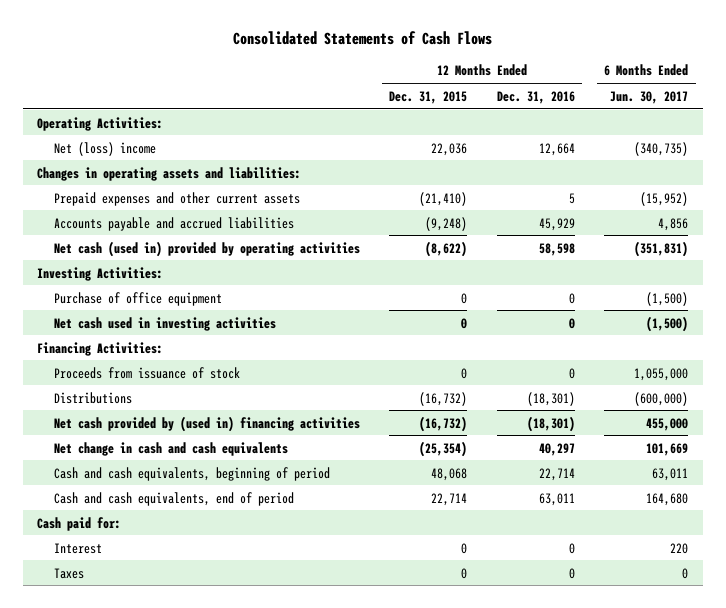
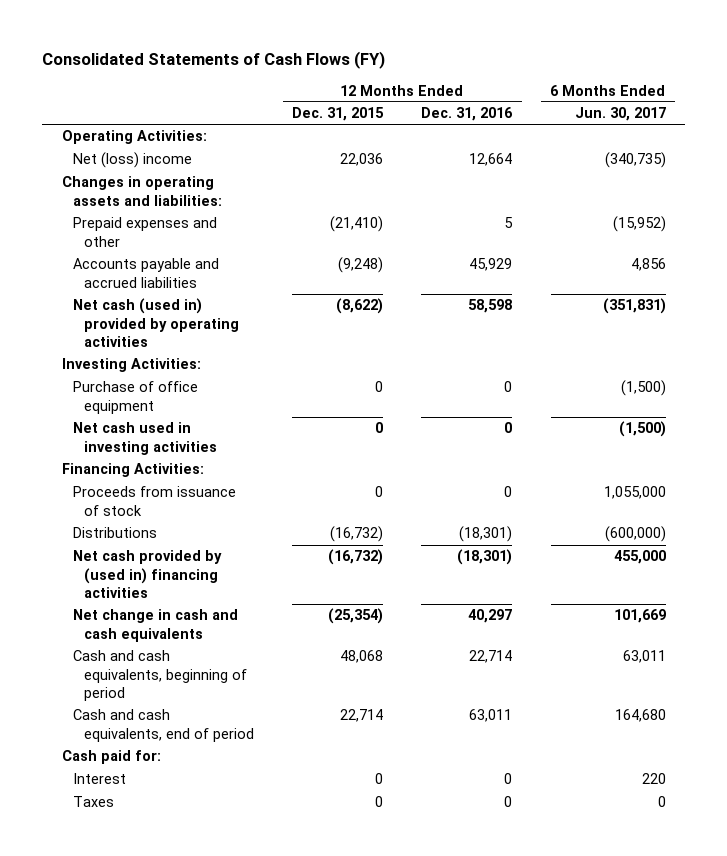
- Consolidated Statements of Cash Flows
+ Consolidated Statements of Cash Flows (FY)
- Prepaid expenses and other current assets | (21,410) | 5 | (15,952)
+ Prepaid expenses and other | (21,410) | 5 | (15,952)

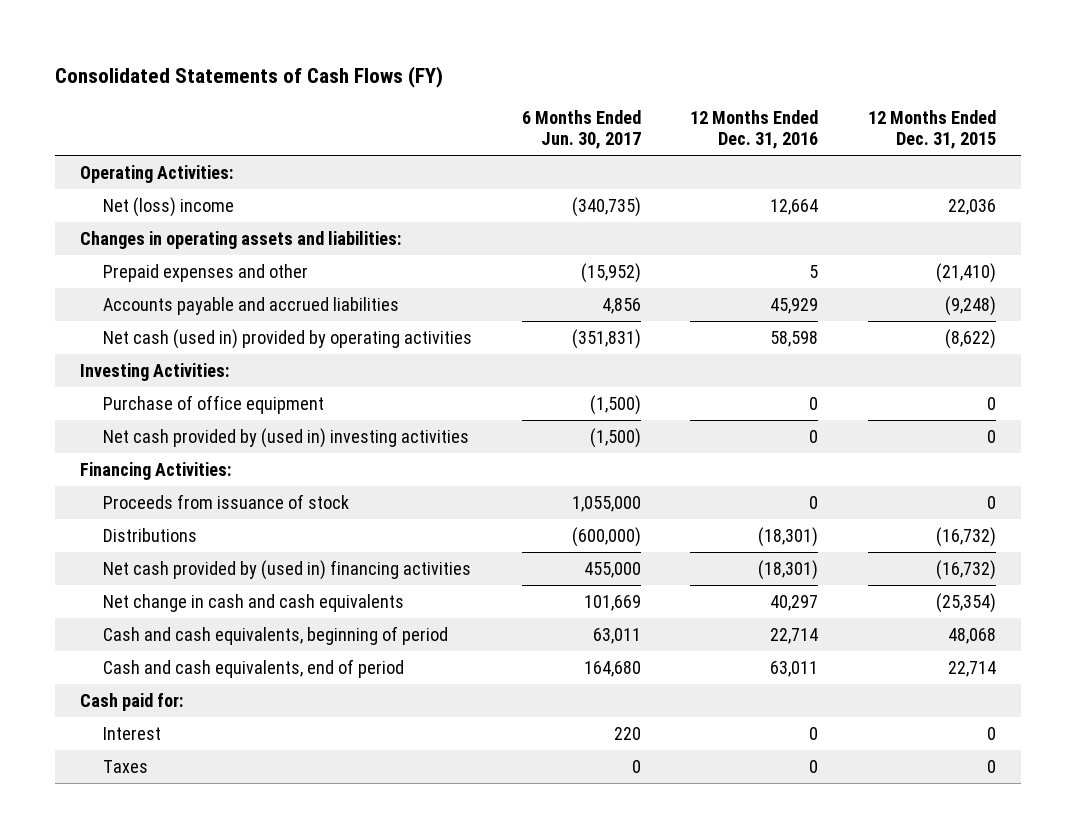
- | 12 Months Ended Dec. 31, 2015 | 12 Months Ended Dec. 31, 2016 | 6 Months Ended Jun. 30, 2017
+ | 6 Months Ended Jun. 30, 2017 | 12 Months Ended Dec. 31, 2016 | 12 Months Ended Dec. 31, 2015
- Net cash used in investing activities | 0 | 0 | (1,500)
+ Net cash provided by (used in) investing activities | (1,500) | 0 | 0

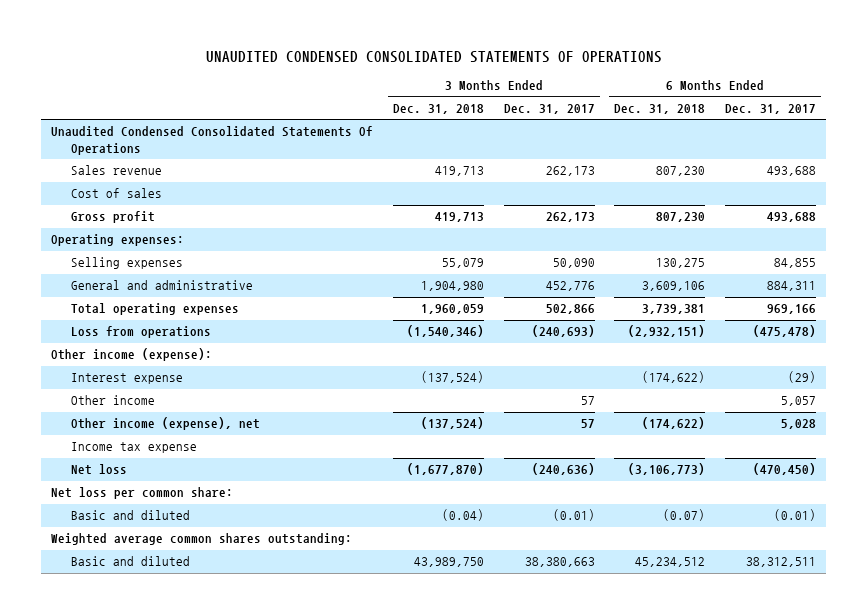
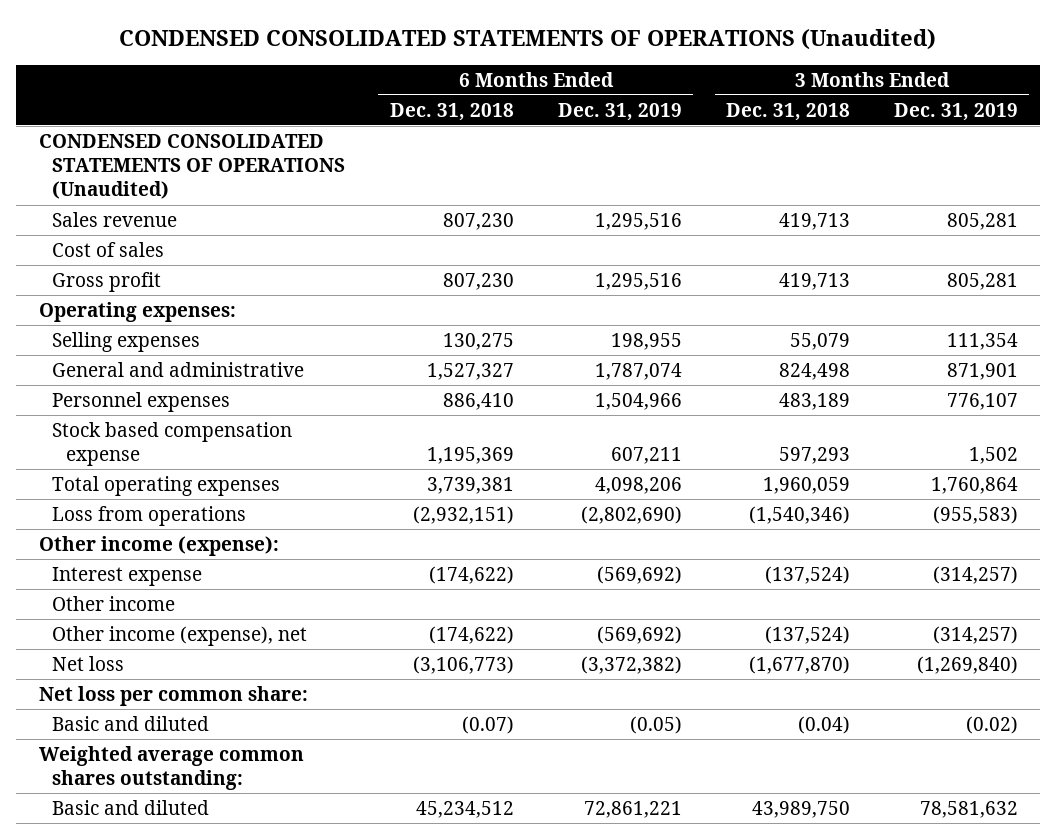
- UNAUDITED CONDENSED CONSOLIDATED STATEMENTS OF OPERATIONS
+ CONDENSED CONSOLIDATED STATEMENTS OF OPERATIONS (Unaudited)
- | 3 Months Ended Dec. 31, 2018 | 3 Months Ended Dec. 31, 2017 | 6 Months Ended Dec. 31, 2018 | 6 Months Ended Dec. 31, 2017
+ | 6 Months Ended Dec. 31, 2018 | 6 Months Ended Dec. 31, 2019 | 3 Months Ended Dec. 31, 2018 | 3 Months Ended Dec. 31, 2019
- Unaudited Condensed Consolidated Statements Of Operations
+ CONDENSED CONSOLIDATED STATEMENTS OF OPERATIONS (Unaudited)
- General and administrative | 1,904,980 | 452,776 | 3,609,106 | 884,311
+ General and administrative | 1,527,327 | 1,787,074 | 824,498 | 871,901
+ Personnel expenses | 886,410 | 1,504,966 | 483,189 | 776,107
+ Stock based compensation expense | 1,195,369 | 607,211 | 597,293 | 1,502
- Income tax expense

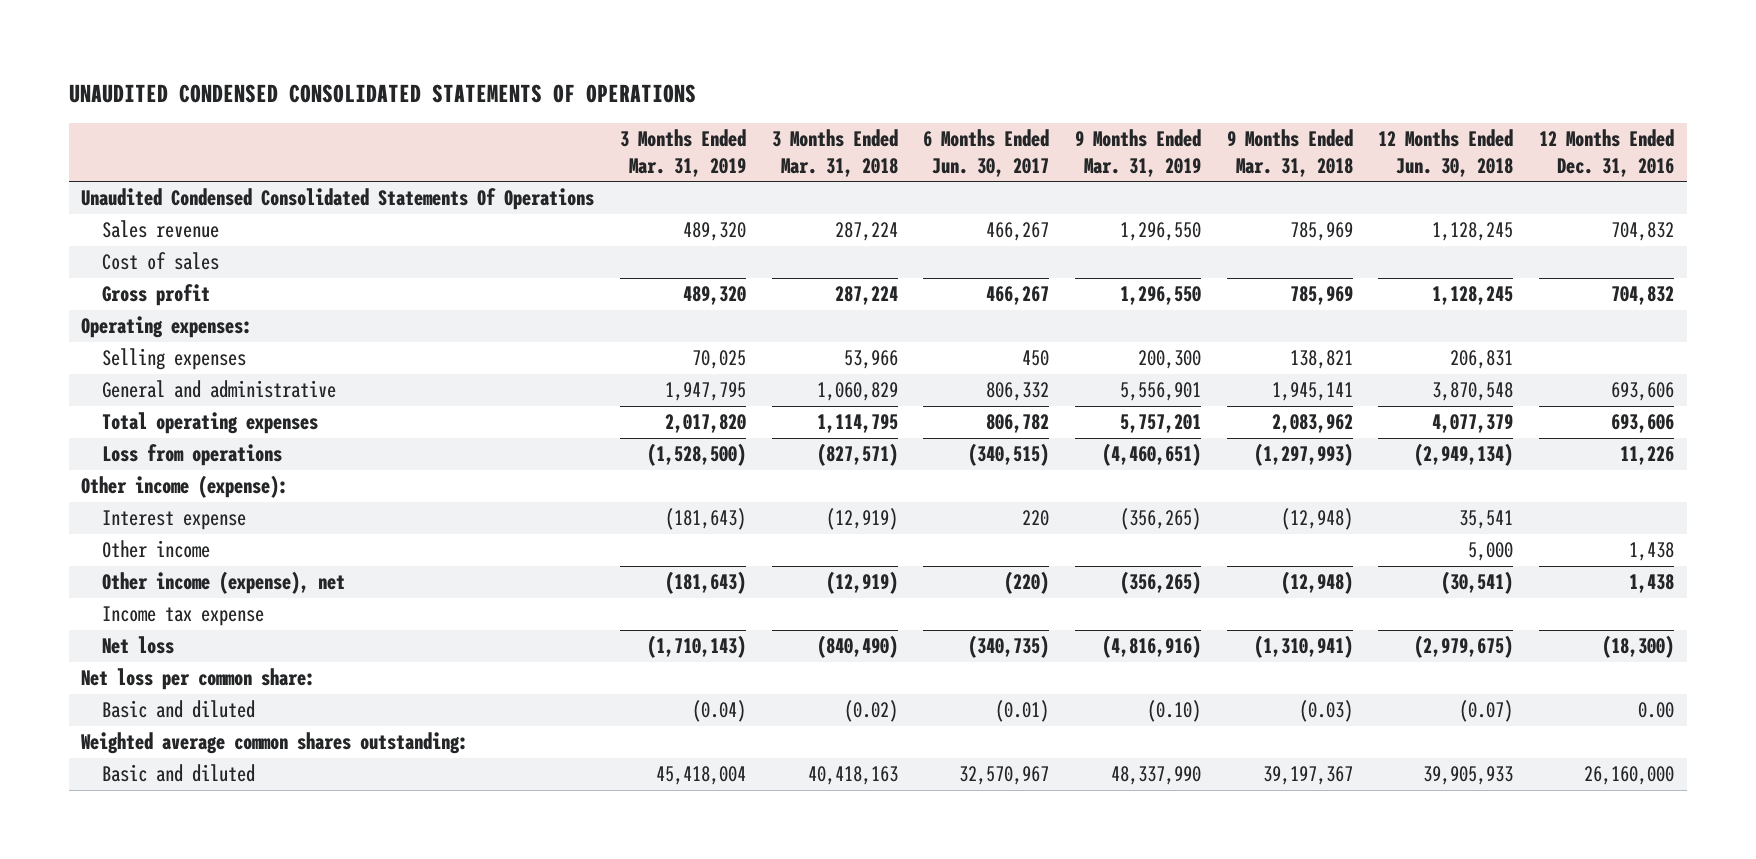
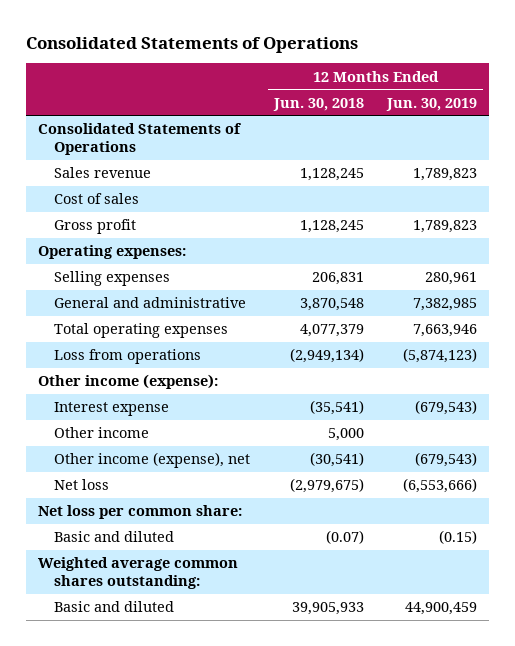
- UNAUDITED CONDENSED CONSOLIDATED STATEMENTS OF OPERATIONS
+ Consolidated Statements of Operations
- | 3 Months Ended Mar. 31, 2019 | 3 Months Ended Mar. 31, 2018 | 6 Months Ended Jun. 30, 2017 | 9 Months Ended Mar. 31, 2019 | 9 Months Ended Mar. 31, 2018 | 12 Months Ended Jun. 30, 2018 | 12 Months Ended Dec. 31, 2016
+ | 12 Months Ended Jun. 30, 2018 | 12 Months Ended Jun. 30, 2019
- Unaudited Condensed Consolidated Statements Of Operations
+ Consolidated Statements of Operations
- Interest expense | (181,643) | (12,919) | 220 | (356,265) | (12,948) | 35,541 |
+ Interest expense | (35,541) | (679,543)
- Income tax expense

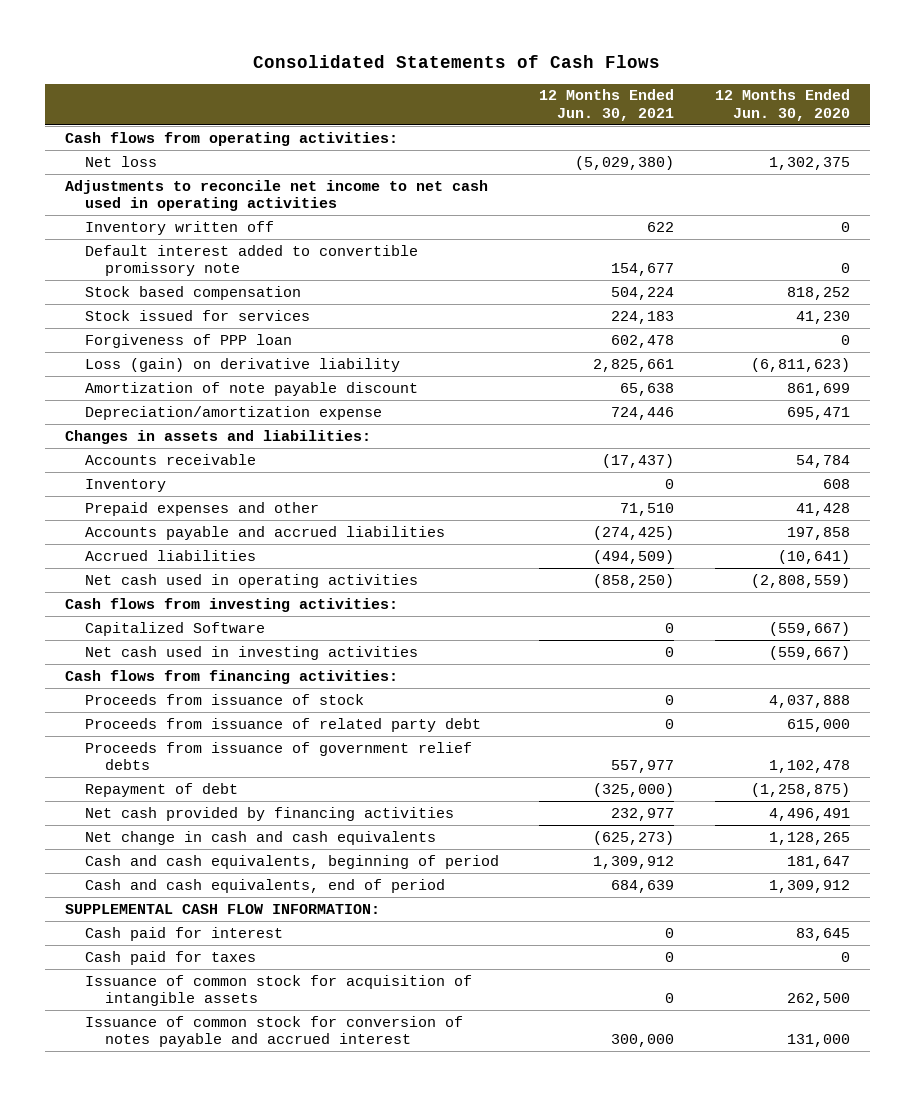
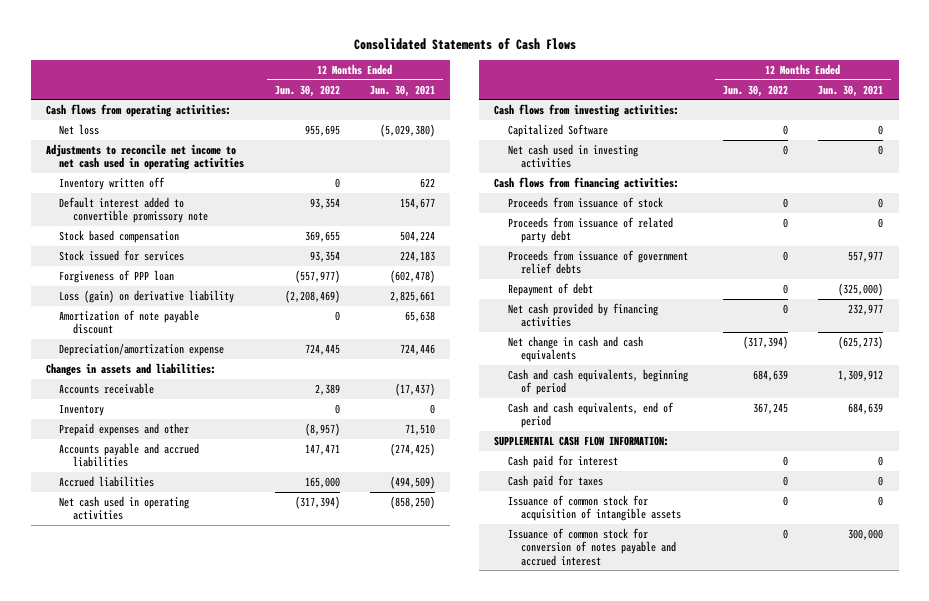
- | 12 Months Ended Jun. 30, 2021 | 12 Months Ended Jun. 30, 2020
+ | 12 Months Ended Jun. 30, 2022 | 12 Months Ended Jun. 30, 2021
- Forgiveness of PPP loan | 602,478 | 0
+ Forgiveness of PPP loan | (557,977) | (602,478)

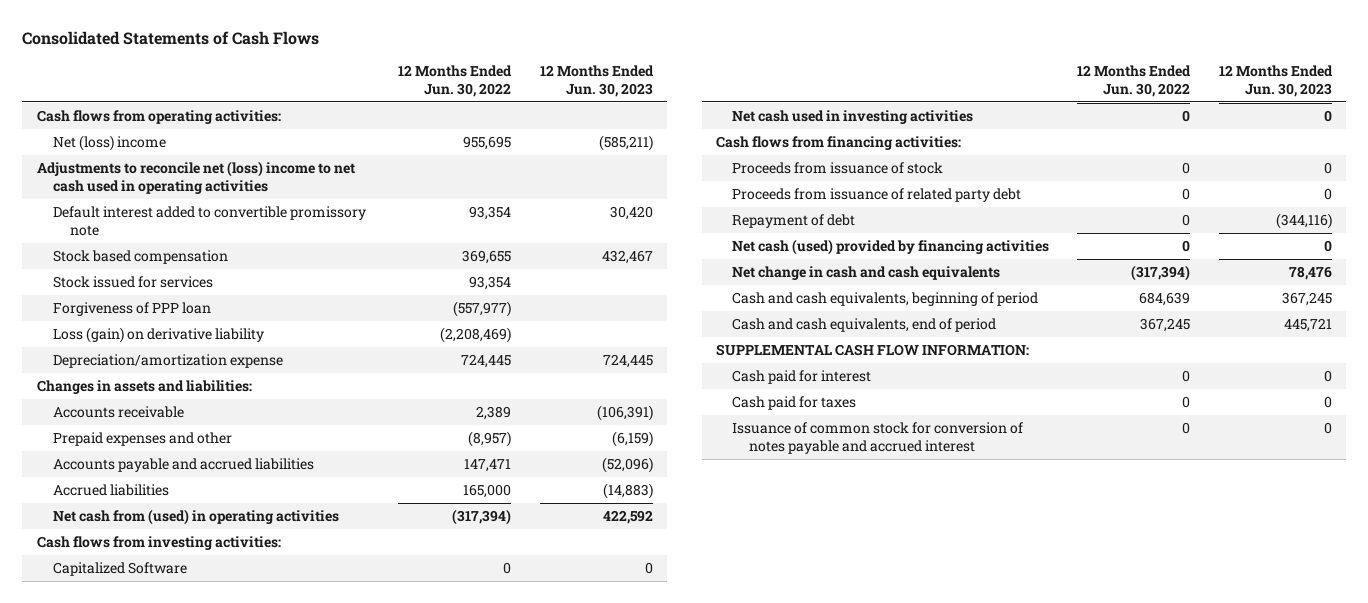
- | 12 Months Ended Jun. 30, 2022 | 12 Months Ended Jun. 30, 2021
+ | 12 Months Ended Jun. 30, 2022 | 12 Months Ended Jun. 30, 2023
- Net loss | 955,695 | (5,029,380)
- Adjustments to reconcile net income to net cash used in operating activities
- Inventory written off | 0 | 622
+ Net (loss) income | 955,695 | (585,211)
+ Adjustments to reconcile net (loss) income to net cash used in operating activities
- Amortization of note payable discount | 0 | 65,638
- Inventory | 0 | 0
- Net cash used in operating activities | (317,394) | (858,250)
+ Net cash from (used) in operating activities | (317,394) | 422,592
- Proceeds from issuance of government relief debts | 0 | 557,977
- Net cash provided by financing activities | 0 | 232,977
+ Net cash (used) provided by financing activities | 0 | 0
- Issuance of common stock for acquisition of intangible assets | 0 | 0

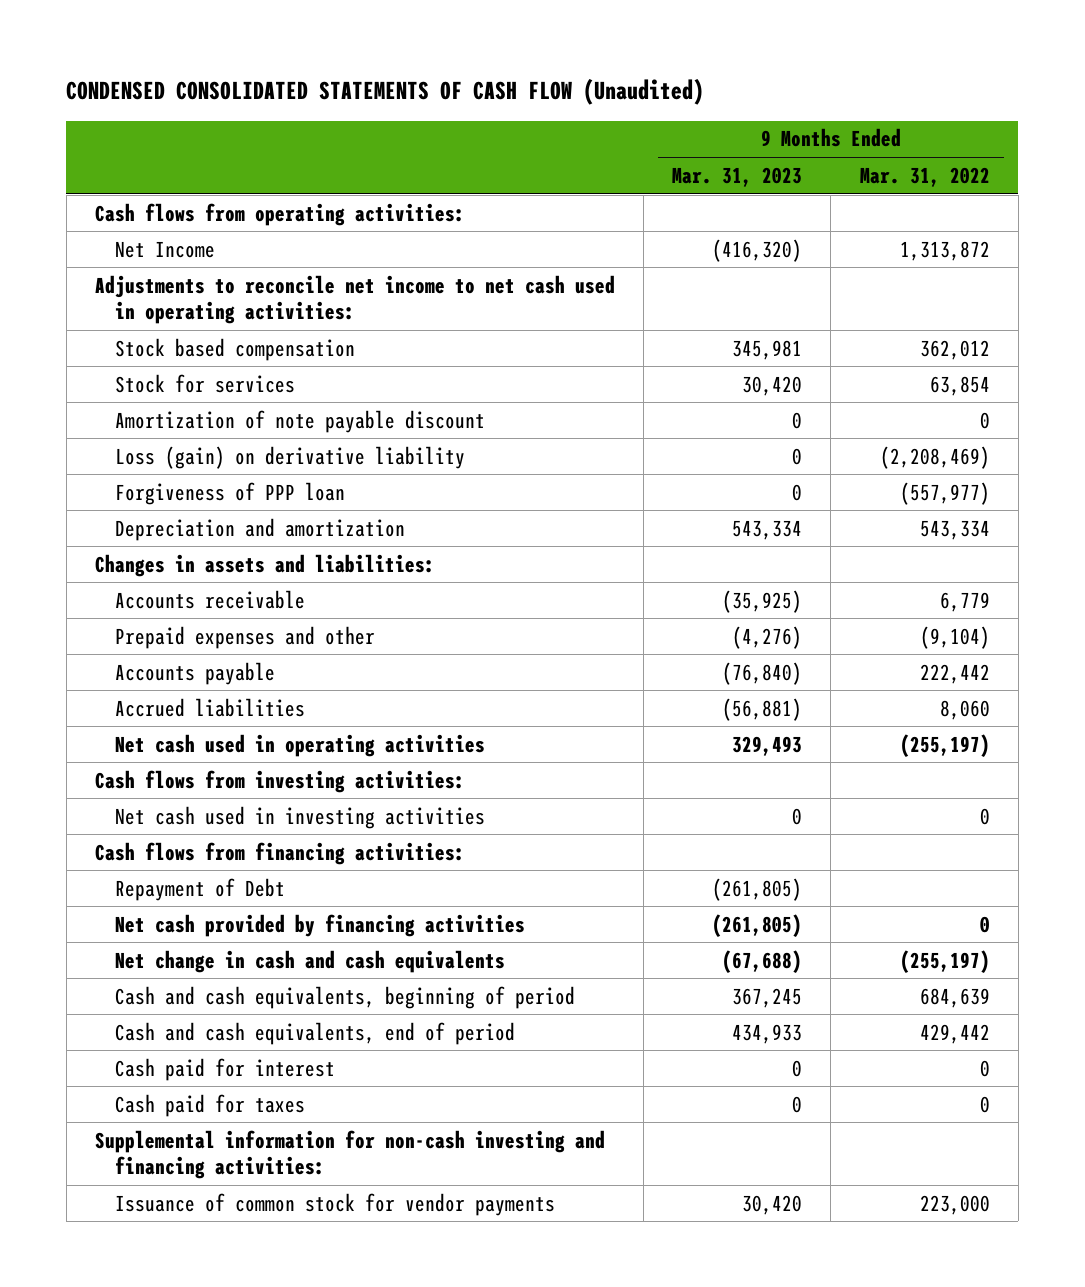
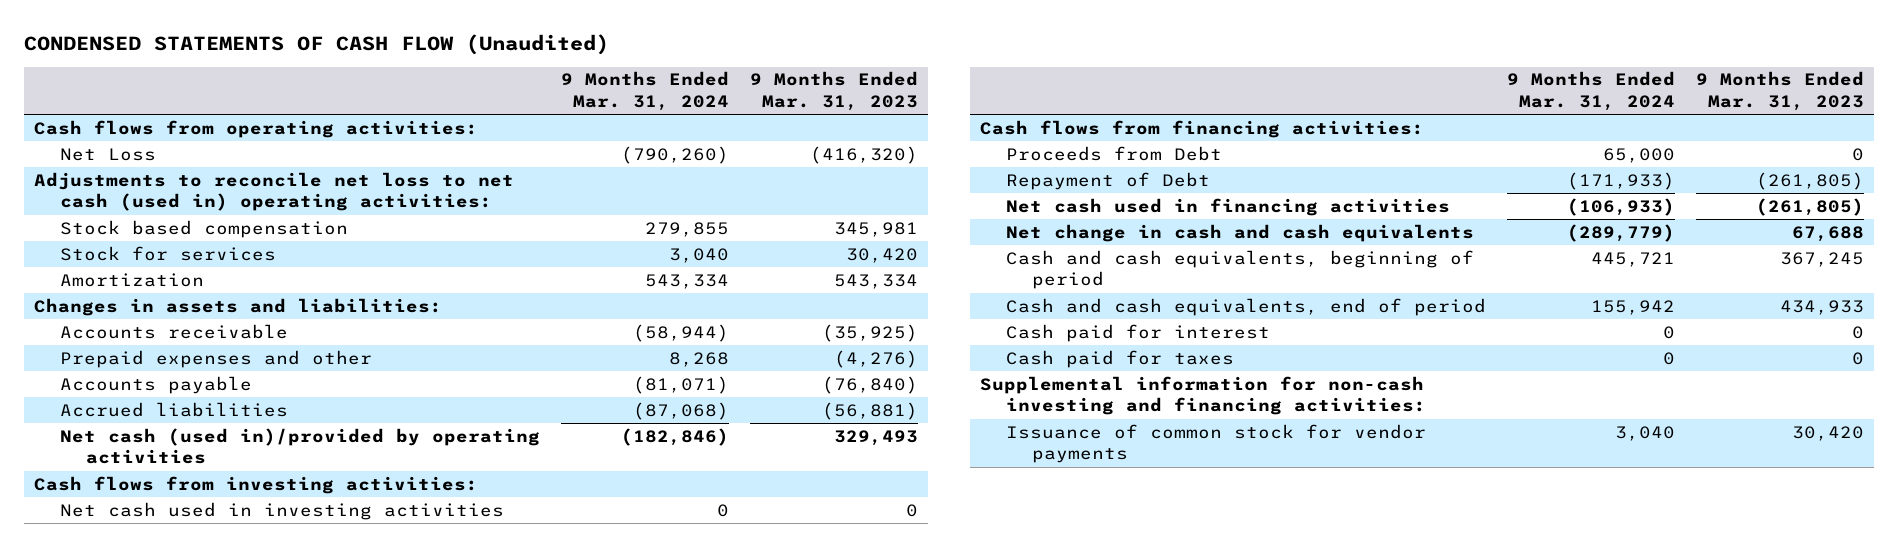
- CONDENSED CONSOLIDATED STATEMENTS OF CASH FLOW (Unaudited)
+ CONDENSED STATEMENTS OF CASH FLOW (Unaudited)
- | 9 Months Ended Mar. 31, 2023 | 9 Months Ended Mar. 31, 2022
+ | 9 Months Ended Mar. 31, 2024 | 9 Months Ended Mar. 31, 2023
- Net Income | (416,320) | 1,313,872
- Adjustments to reconcile net income to net cash used in operating activities:
+ Net Loss | (790,260) | (416,320)
+ Adjustments to reconcile net loss to net cash (used in) operating activities:
- Amortization of note payable discount | 0 | 0
- Loss (gain) on derivative liability | 0 | (2,208,469)
- Forgiveness of PPP loan | 0 | (557,977)
- Depreciation and amortization | 543,334 | 543,334
+ Amortization | 543,334 | 543,334
- Net cash used in operating activities | 329,493 | (255,197)
+ Net cash (used in)/provided by operating activities | (182,846) | 329,493
+ Proceeds from Debt | 65,000 | 0
- Net cash provided by financing activities | (261,805) | 0
- Net change in cash and cash equivalents | (67,688) | (255,197)
+ Net cash used in financing activities | (106,933) | (261,805)
+ Net change in cash and cash equivalents | (289,779) | 67,688

